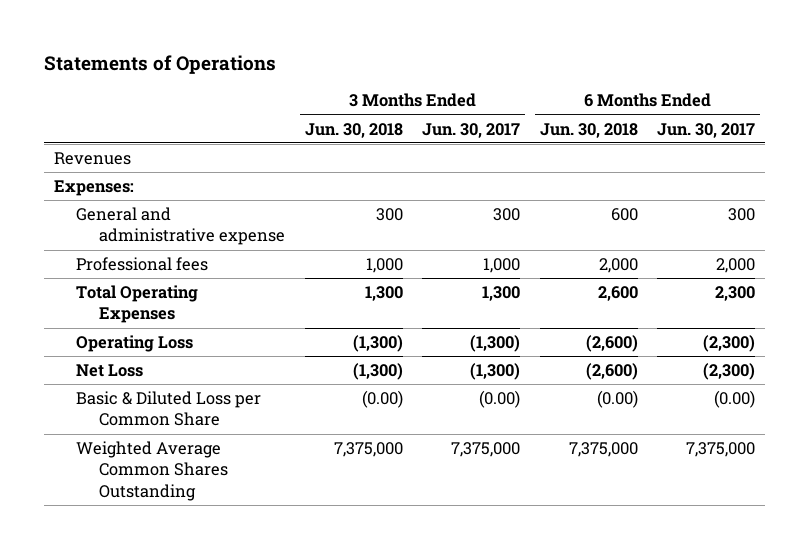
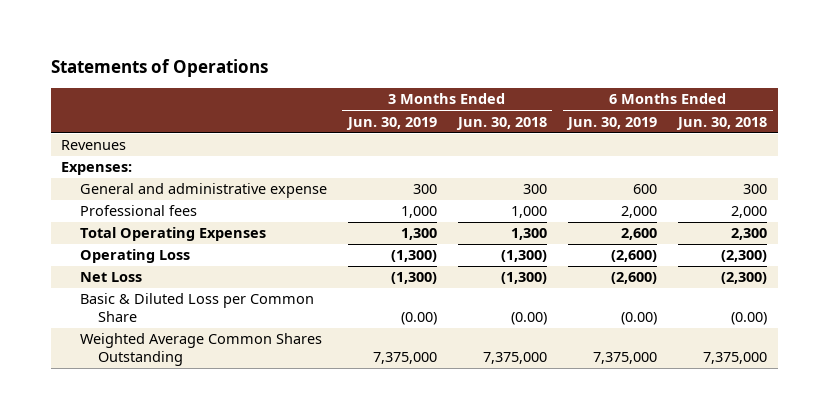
- | 3 Months Ended Jun. 30, 2018 | 3 Months Ended Jun. 30, 2017 | 6 Months Ended Jun. 30, 2018 | 6 Months Ended Jun. 30, 2017
+ | 3 Months Ended Jun. 30, 2019 | 3 Months Ended Jun. 30, 2018 | 6 Months Ended Jun. 30, 2019 | 6 Months Ended Jun. 30, 2018
- General and administrative expense | 300 | 300 | 600 | 300
+ General and administrative expense | 300 | 300 | 600 | 300
- Total Operating Expenses | 1,300 | 1,300 | 2,600 | 2,300
- Operating Loss | (1,300) | (1,300) | (2,600) | (2,300)
- Net Loss | (1,300) | (1,300) | (2,600) | (2,300)
+ Total Operating Expenses | 1,300 | 1,300 | 2,600 | 2,300
+ Operating Loss | (1,300) | (1,300) | (2,600) | (2,300)
+ Net Loss | (1,300) | (1,300) | (2,600) | (2,300)

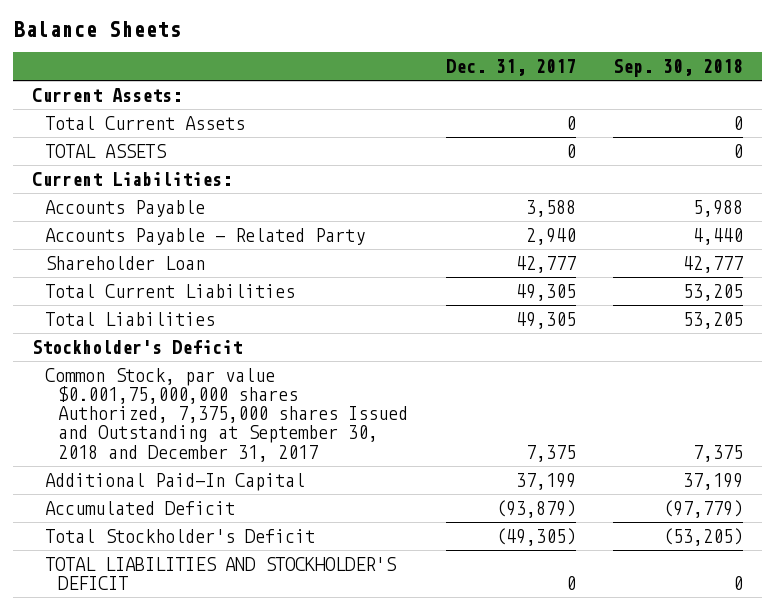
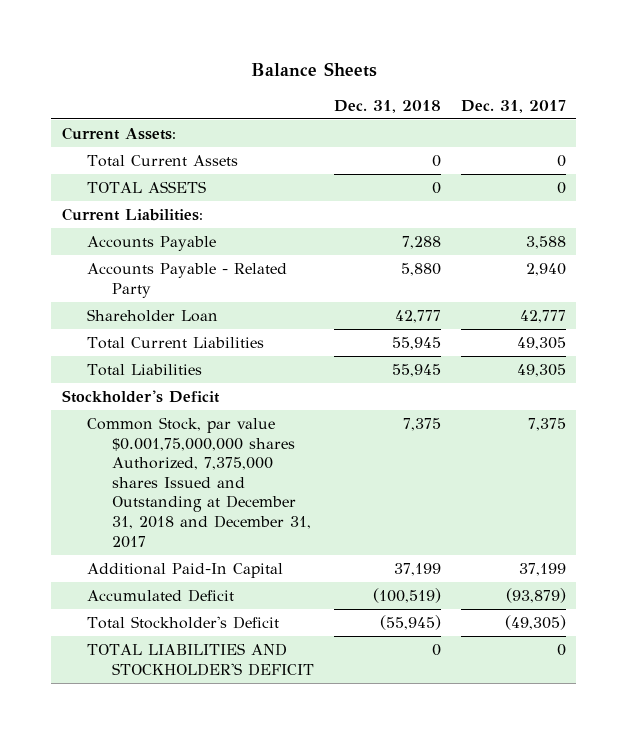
- | Dec. 31, 2017 | Sep. 30, 2018
+ | Dec. 31, 2018 | Dec. 31, 2017
- Common Stock, par value $0.001,75,000,000 shares Authorized, 7,375,000 shares Issued and Outstanding at September 30, 2018 and December 31, 2017 | 7,375 | 7,375
+ Common Stock, par value $0.001,75,000,000 shares Authorized, 7,375,000 shares Issued and Outstanding at December 31, 2018 and December 31, 2017 | 7,375 | 7,375

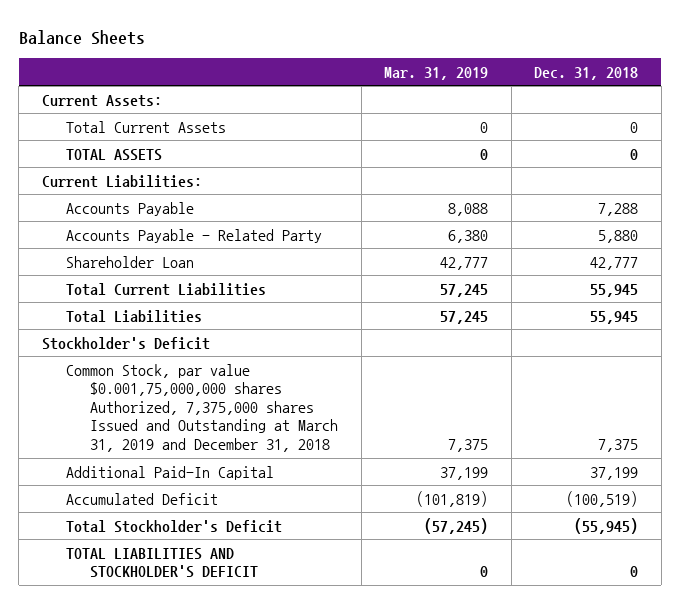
- | Dec. 31, 2018 | Dec. 31, 2017
+ | Mar. 31, 2019 | Dec. 31, 2018
- Common Stock, par value $0.001,75,000,000 shares Authorized, 7,375,000 shares Issued and Outstanding at December 31, 2018 and December 31, 2017 | 7,375 | 7,375
+ Common Stock, par value $0.001,75,000,000 shares Authorized, 7,375,000 shares Issued and Outstanding at March 31, 2019 and December 31, 2018 | 7,375 | 7,375

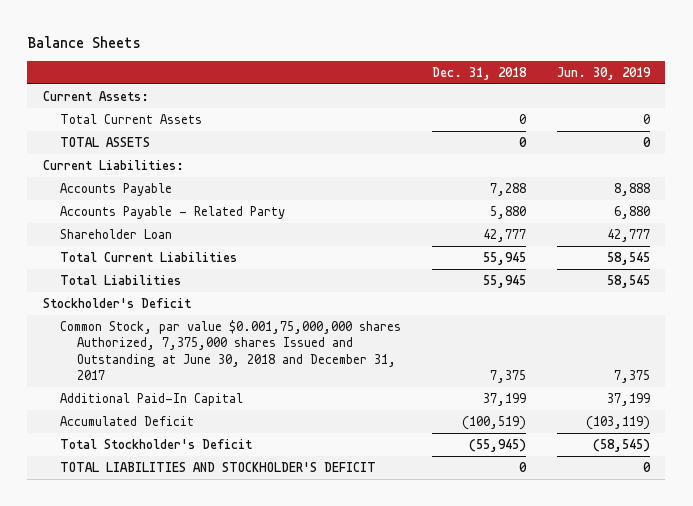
- | Mar. 31, 2019 | Dec. 31, 2018
+ | Dec. 31, 2018 | Jun. 30, 2019
- Common Stock, par value $0.001,75,000,000 shares Authorized, 7,375,000 shares Issued and Outstanding at March 31, 2019 and December 31, 2018 | 7,375 | 7,375
+ Common Stock, par value $0.001,75,000,000 shares Authorized, 7,375,000 shares Issued and Outstanding at June 30, 2018 and December 31, 2017 | 7,375 | 7,375

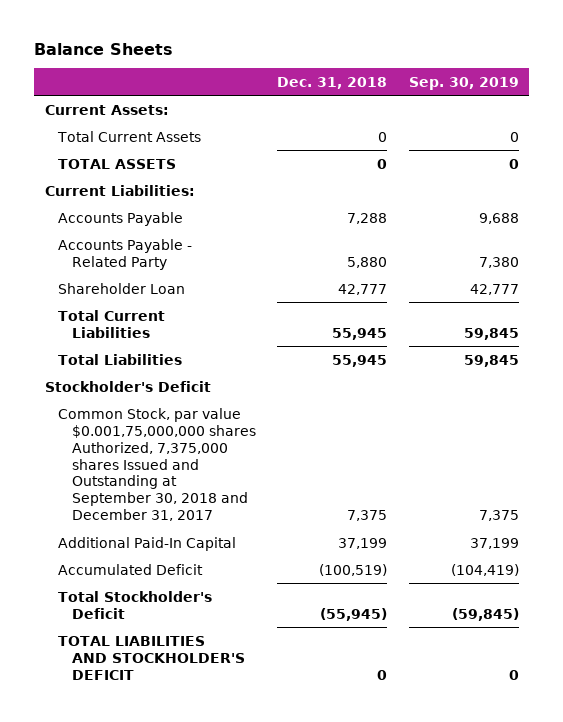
- | Dec. 31, 2018 | Jun. 30, 2019
+ | Dec. 31, 2018 | Sep. 30, 2019
- Common Stock, par value $0.001,75,000,000 shares Authorized, 7,375,000 shares Issued and Outstanding at June 30, 2018 and December 31, 2017 | 7,375 | 7,375
+ Common Stock, par value $0.001,75,000,000 shares Authorized, 7,375,000 shares Issued and Outstanding at September 30, 2018 and December 31, 2017 | 7,375 | 7,375

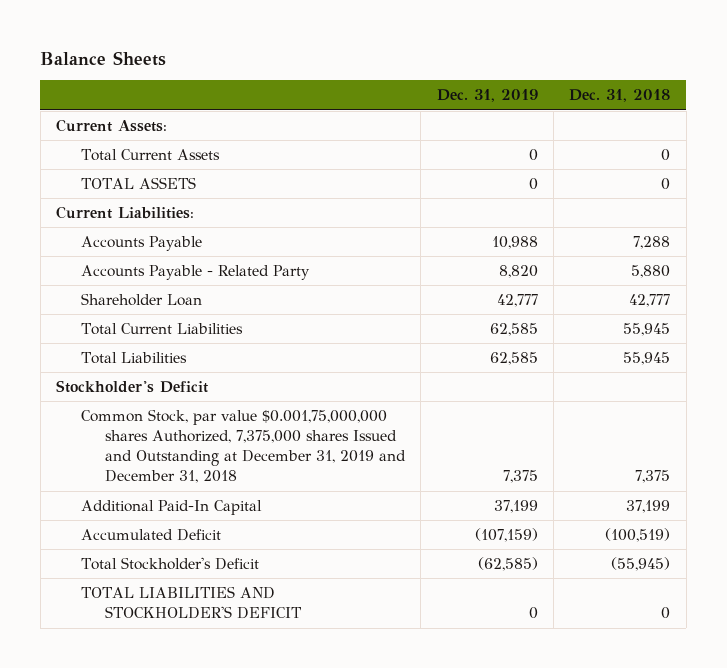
- | Dec. 31, 2018 | Sep. 30, 2019
+ | Dec. 31, 2019 | Dec. 31, 2018
- Common Stock, par value $0.001,75,000,000 shares Authorized, 7,375,000 shares Issued and Outstanding at September 30, 2018 and December 31, 2017 | 7,375 | 7,375
+ Common Stock, par value $0.001,75,000,000 shares Authorized, 7,375,000 shares Issued and Outstanding at December 31, 2019 and December 31, 2018 | 7,375 | 7,375

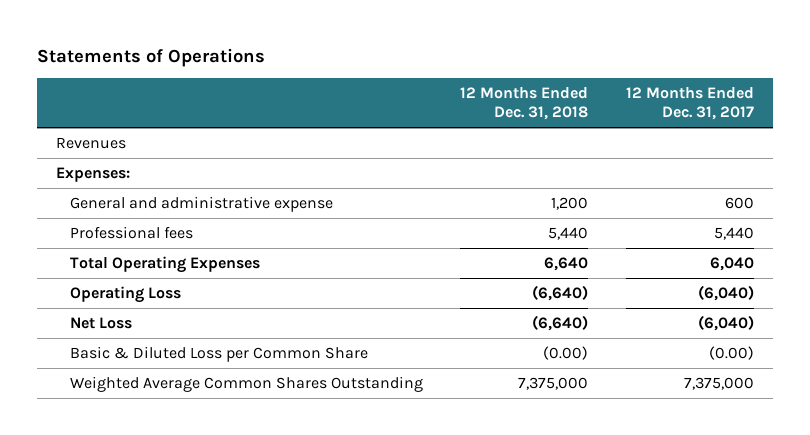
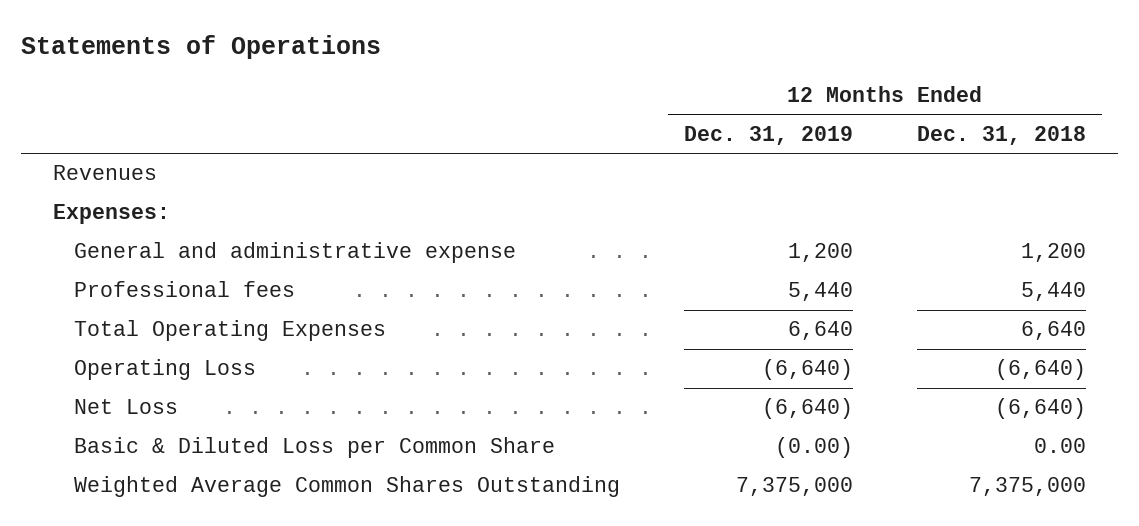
- | 12 Months Ended Dec. 31, 2018 | 12 Months Ended Dec. 31, 2017
+ | 12 Months Ended Dec. 31, 2019 | 12 Months Ended Dec. 31, 2018
- Basic & Diluted Loss per Common Share | (0.00) | (0.00)
+ Basic & Diluted Loss per Common Share | (0.00) | 0.00

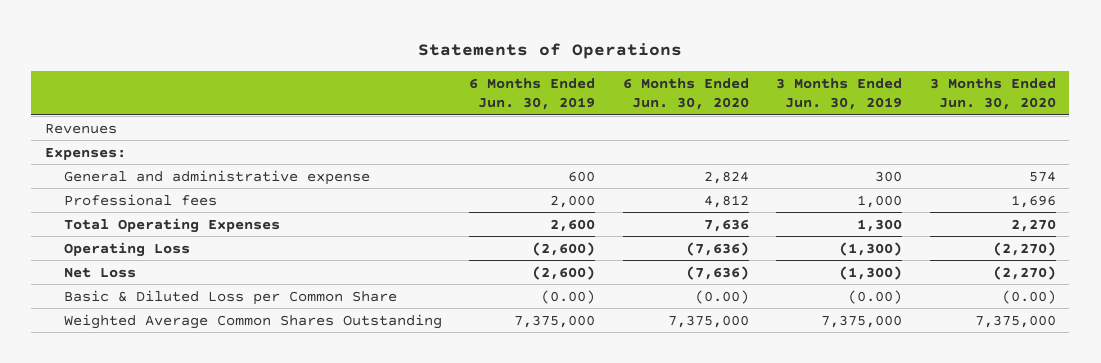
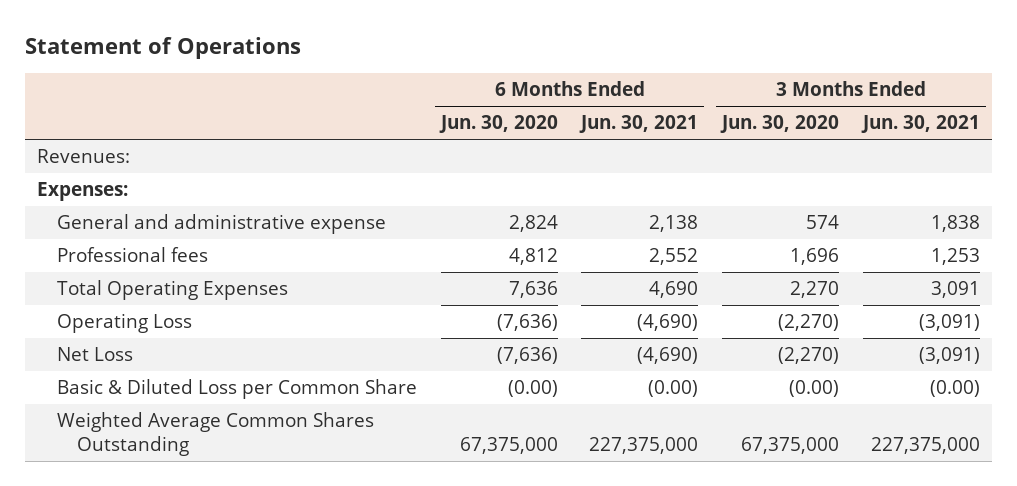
- Statements of Operations
+ Statement of Operations
- | 6 Months Ended Jun. 30, 2019 | 6 Months Ended Jun. 30, 2020 | 3 Months Ended Jun. 30, 2019 | 3 Months Ended Jun. 30, 2020
+ | 6 Months Ended Jun. 30, 2020 | 6 Months Ended Jun. 30, 2021 | 3 Months Ended Jun. 30, 2020 | 3 Months Ended Jun. 30, 2021
- Revenues
+ Revenues:
- Weighted Average Common Shares Outstanding | 7,375,000 | 7,375,000 | 7,375,000 | 7,375,000
+ Weighted Average Common Shares Outstanding | 67,375,000 | 227,375,000 | 67,375,000 | 227,375,000

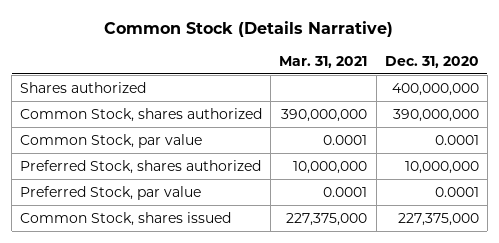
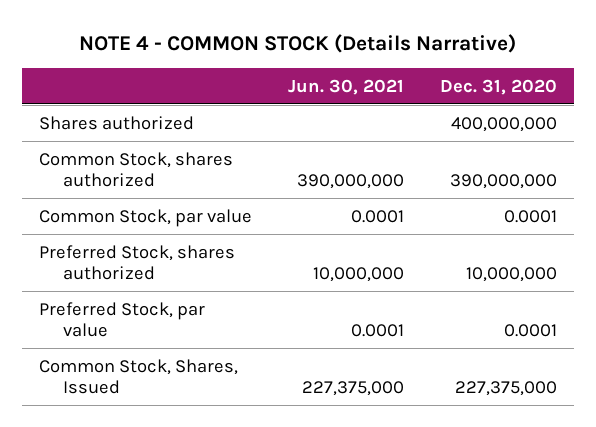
- Common Stock (Details Narrative)
+ NOTE 4 - COMMON STOCK (Details Narrative)
- | Mar. 31, 2021 | Dec. 31, 2020
+ | Jun. 30, 2021 | Dec. 31, 2020
- Common Stock, shares issued | 227,375,000 | 227,375,000
+ Common Stock, Shares, Issued | 227,375,000 | 227,375,000

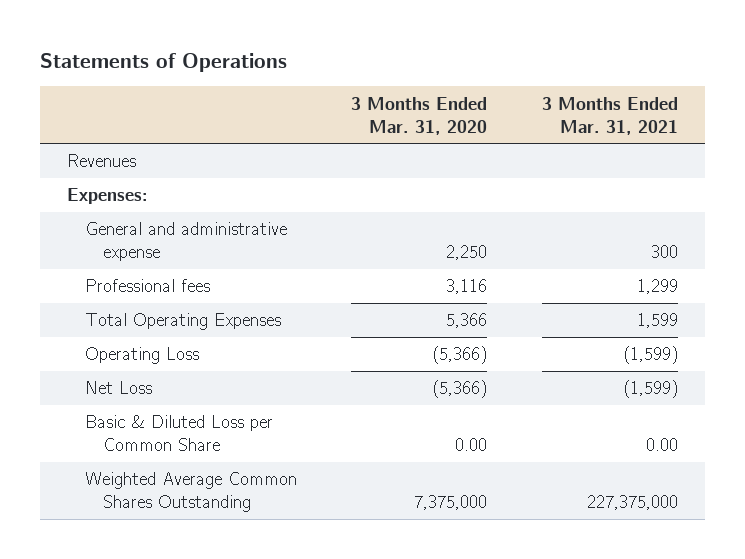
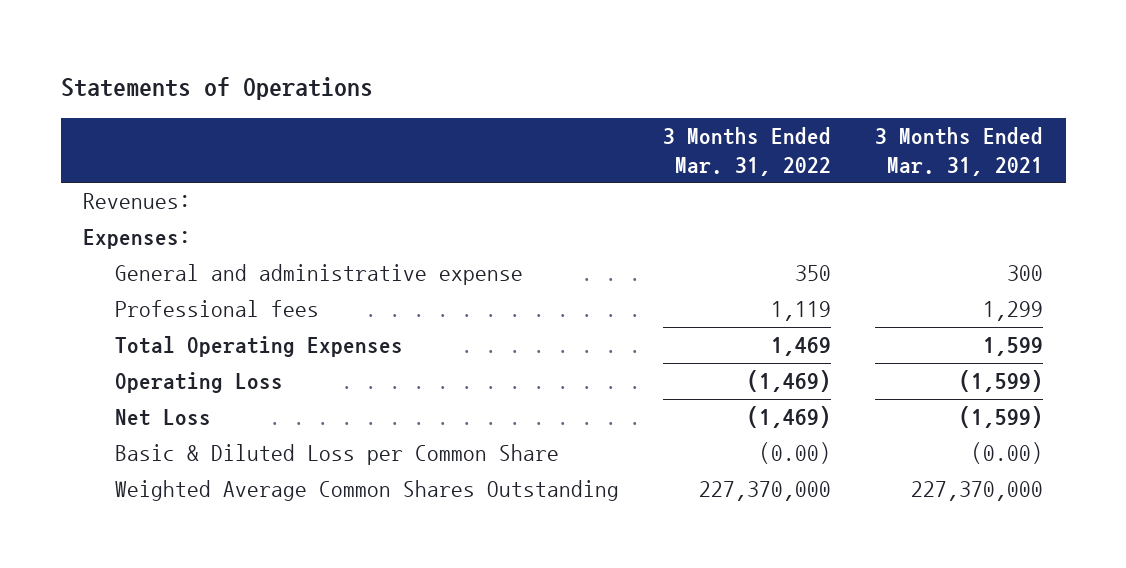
- | 3 Months Ended Mar. 31, 2020 | 3 Months Ended Mar. 31, 2021
+ | 3 Months Ended Mar. 31, 2022 | 3 Months Ended Mar. 31, 2021
- Revenues
+ Revenues:
- Basic & Diluted Loss per Common Share | 0.00 | 0.00
- Weighted Average Common Shares Outstanding | 7,375,000 | 227,375,000
+ Basic & Diluted Loss per Common Share | (0.00) | (0.00)
+ Weighted Average Common Shares Outstanding | 227,370,000 | 227,370,000

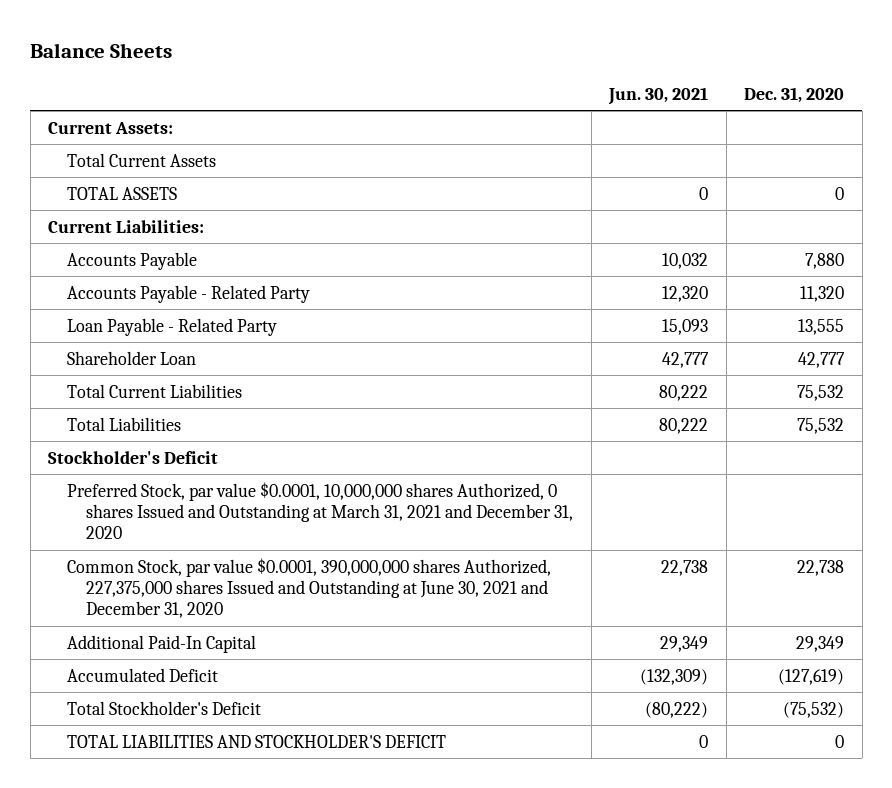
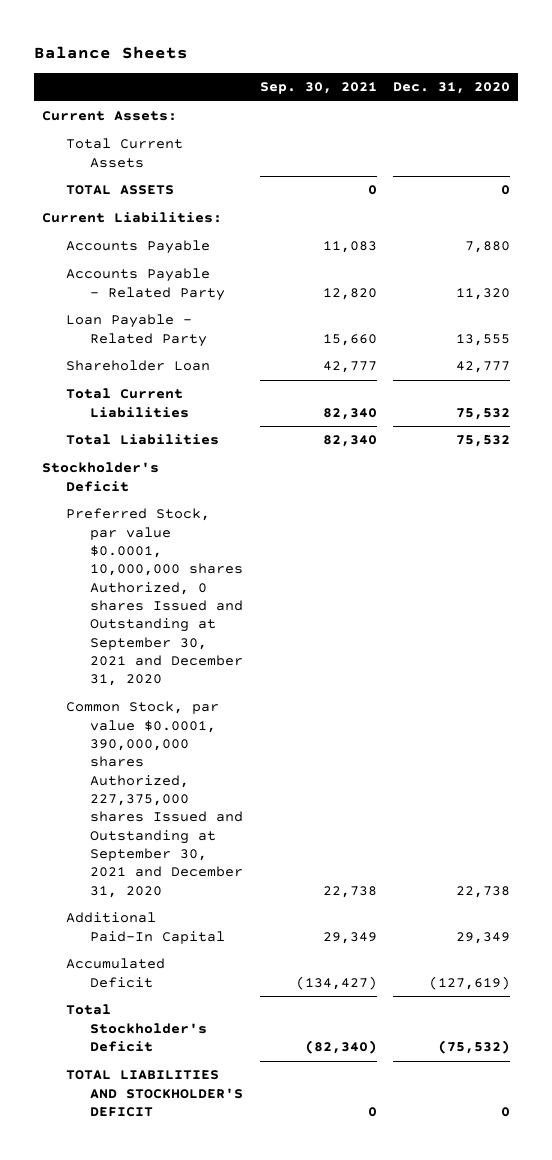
- | Jun. 30, 2021 | Dec. 31, 2020
+ | Sep. 30, 2021 | Dec. 31, 2020
- Preferred Stock, par value $0.0001, 10,000,000 shares Authorized, 0 shares Issued and Outstanding at March 31, 2021 and December 31, 2020
- Common Stock, par value $0.0001, 390,000,000 shares Authorized, 227,375,000 shares Issued and Outstanding at June 30, 2021 and December 31, 2020 | 22,738 | 22,738
+ Preferred Stock, par value $0.0001, 10,000,000 shares Authorized, 0 shares Issued and Outstanding at September 30, 2021 and December 31, 2020
+ Common Stock, par value $0.0001, 390,000,000 shares Authorized, 227,375,000 shares Issued and Outstanding at September 30, 2021 and December 31, 2020 | 22,738 | 22,738

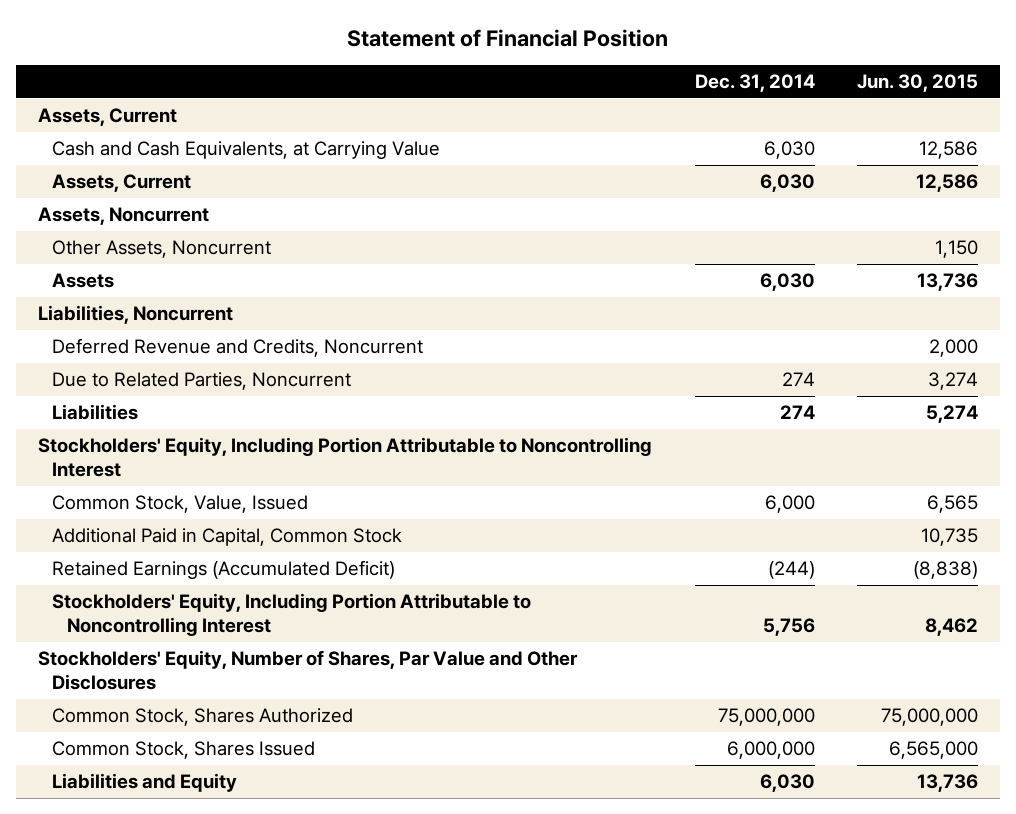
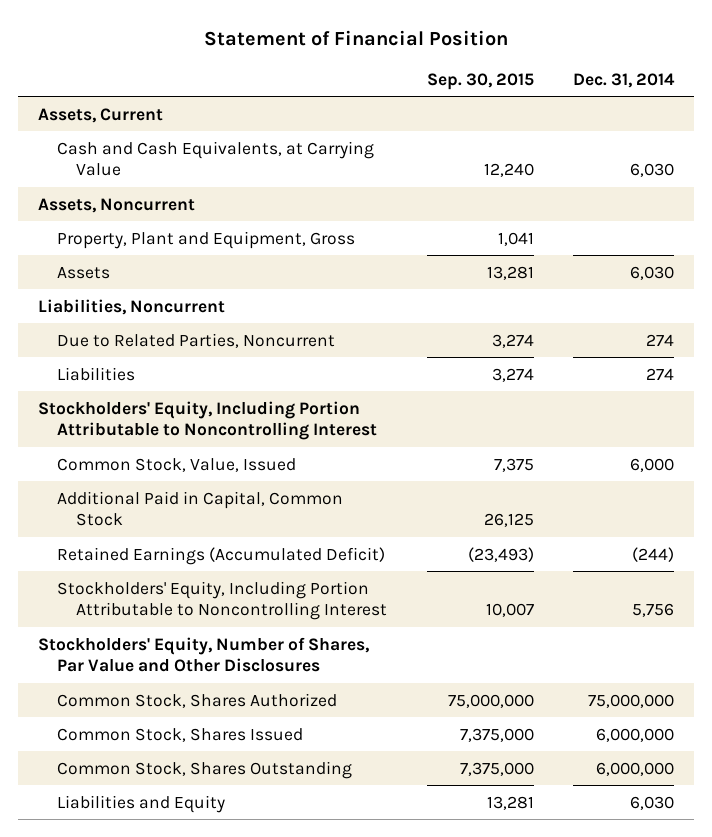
- | Dec. 31, 2014 | Jun. 30, 2015
+ | Sep. 30, 2015 | Dec. 31, 2014
- Assets, Current | 6,030 | 12,586
- Other Assets, Noncurrent | | 1,150
+ Property, Plant and Equipment, Gross | 1,041 |
- Deferred Revenue and Credits, Noncurrent | | 2,000
+ Common Stock, Shares Outstanding | 7,375,000 | 6,000,000

